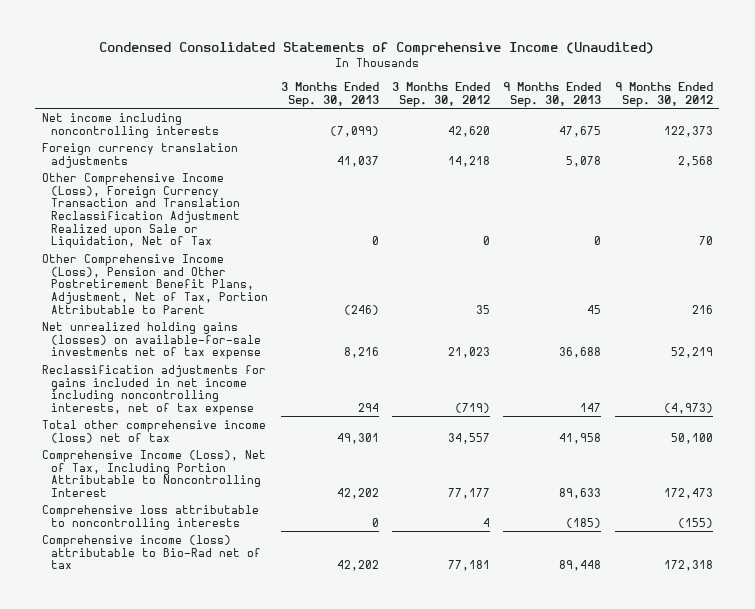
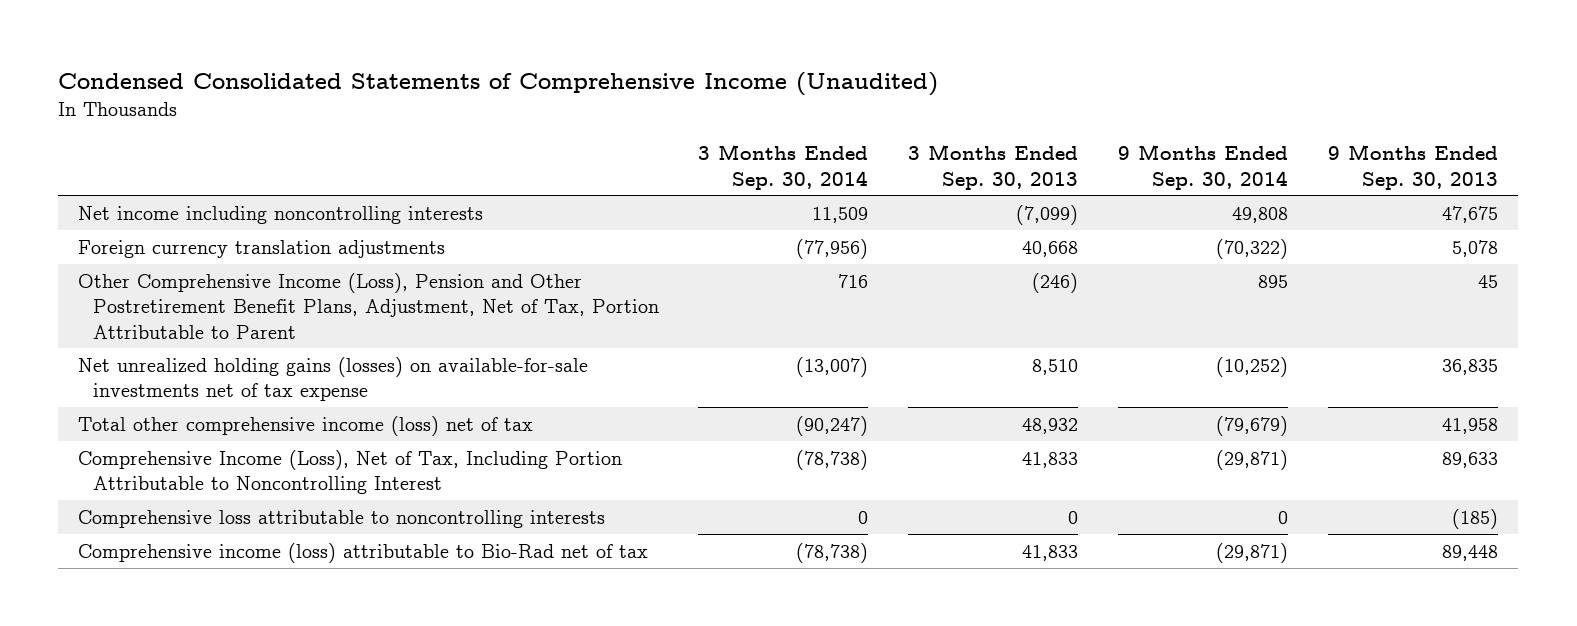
- | 3 Months Ended Sep. 30, 2013 | 3 Months Ended Sep. 30, 2012 | 9 Months Ended Sep. 30, 2013 | 9 Months Ended Sep. 30, 2012
+ | 3 Months Ended Sep. 30, 2014 | 3 Months Ended Sep. 30, 2013 | 9 Months Ended Sep. 30, 2014 | 9 Months Ended Sep. 30, 2013
- Foreign currency translation adjustments | 41,037 | 14,218 | 5,078 | 2,568
- Other Comprehensive Income (Loss), Foreign Currency Transaction and Translation Reclassification Adjustment Realized upon Sale or Liquidation, Net of Tax | 0 | 0 | 0 | 70
+ Foreign currency translation adjustments | (77,956) | 40,668 | (70,322) | 5,078
- Net unrealized holding gains (losses) on available-for-sale investments net of tax expense | 8,216 | 21,023 | 36,688 | 52,219
- Reclassification adjustments for gains included in net income including noncontrolling interests, net of tax expense | 294 | (719) | 147 | (4,973)
- Total other comprehensive income (loss) net of tax | 49,301 | 34,557 | 41,958 | 50,100
- Comprehensive Income (Loss), Net of Tax, Including Portion Attributable to Noncontrolling Interest | 42,202 | 77,177 | 89,633 | 172,473
+ Net unrealized holding gains (losses) on available-for-sale investments net of tax expense | (13,007) | 8,510 | (10,252) | 36,835
+ Total other comprehensive income (loss) net of tax | (90,247) | 48,932 | (79,679) | 41,958
+ Comprehensive Income (Loss), Net of Tax, Including Portion Attributable to Noncontrolling Interest | (78,738) | 41,833 | (29,871) | 89,633
- Comprehensive income (loss) attributable to Bio-Rad net of tax | 42,202 | 77,181 | 89,448 | 172,318
+ Comprehensive income (loss) attributable to Bio-Rad net of tax | (78,738) | 41,833 | (29,871) | 89,448

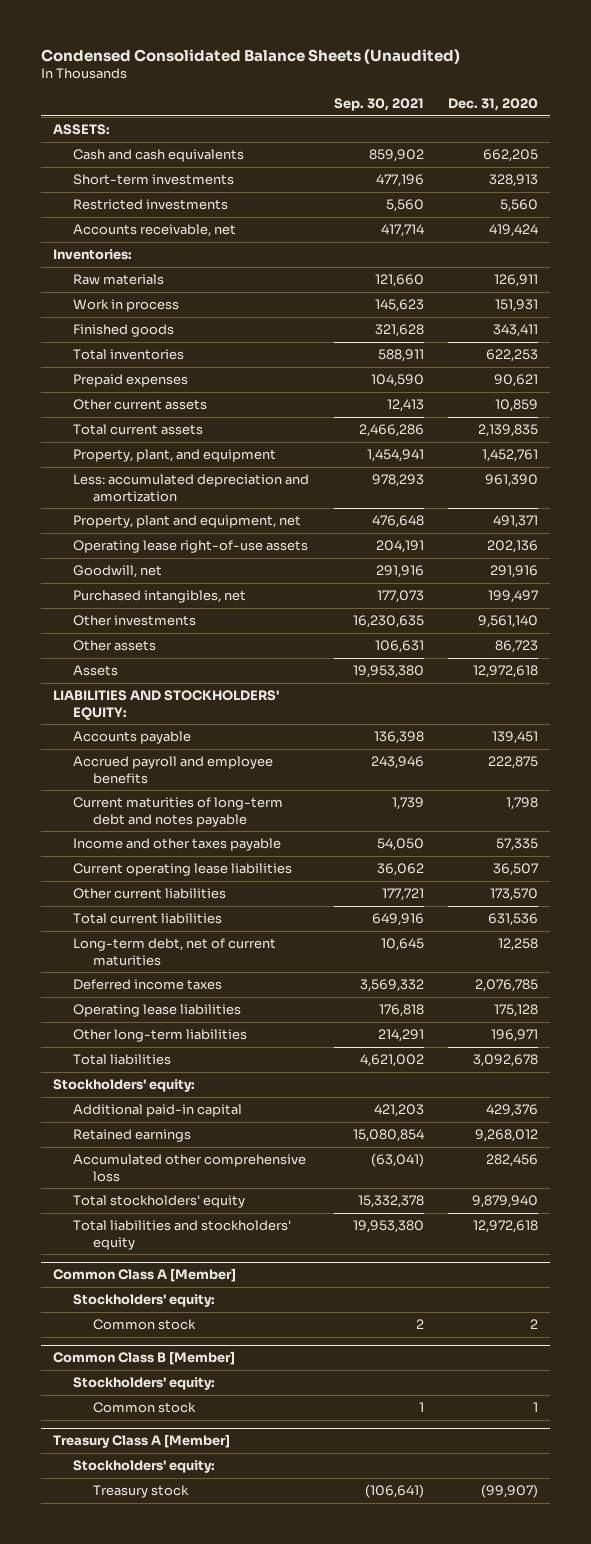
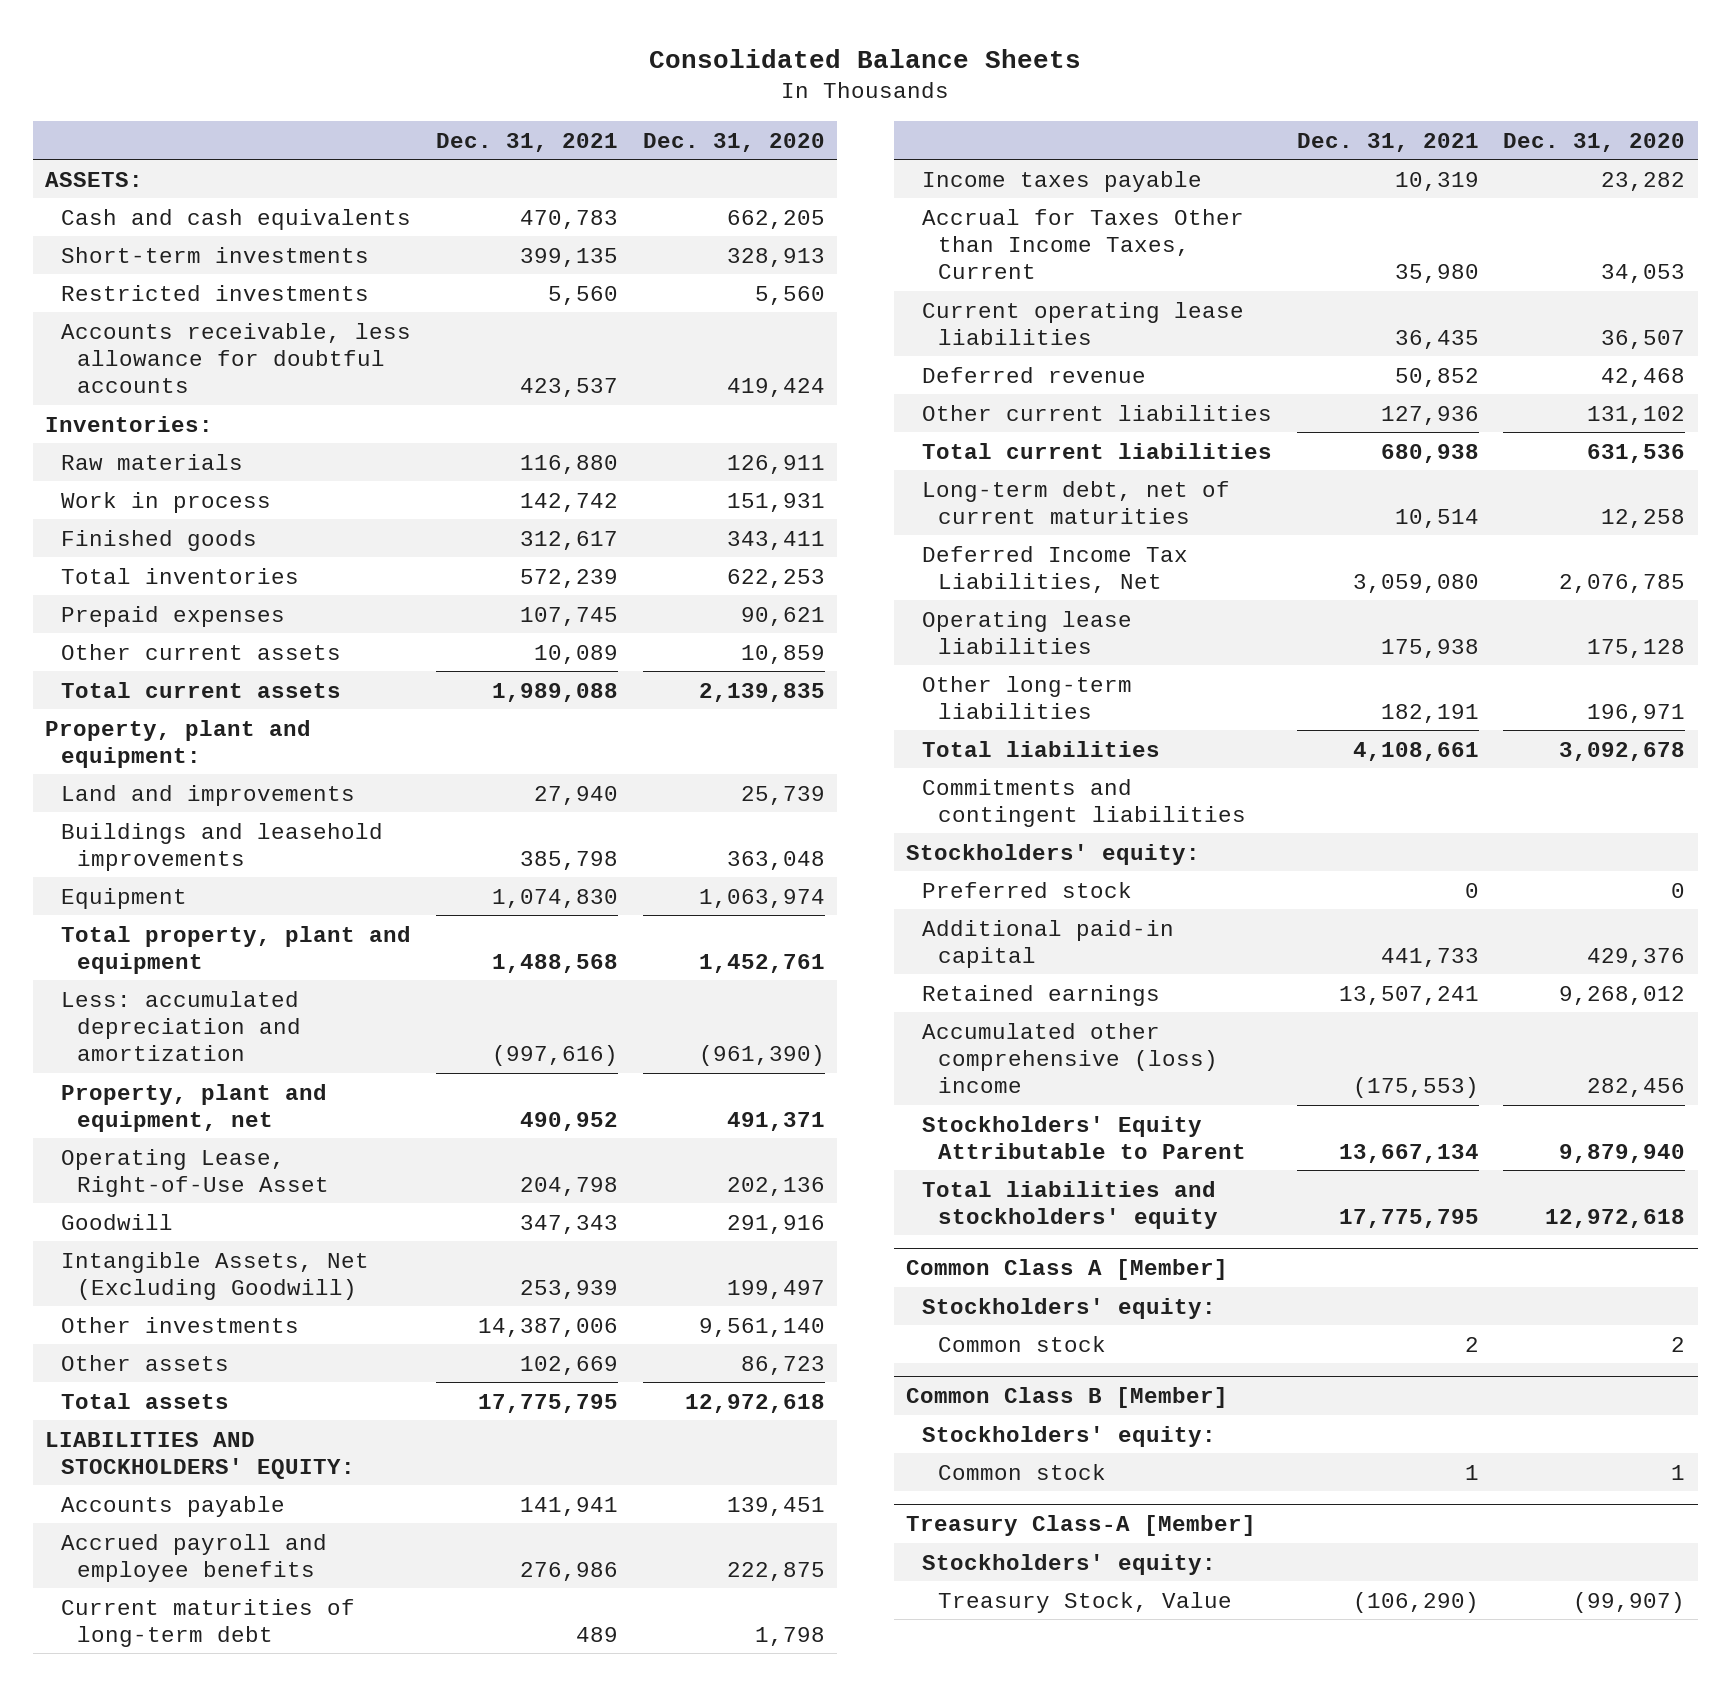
- Condensed Consolidated Balance Sheets (Unaudited)
+ Consolidated Balance Sheets
- | Sep. 30, 2021 | Dec. 31, 2020
+ | Dec. 31, 2021 | Dec. 31, 2020
- Accounts receivable, net | 417,714 | 419,424
+ Accounts receivable, less allowance for doubtful accounts | 423,537 | 419,424
- Property, plant, and equipment | 1,454,941 | 1,452,761
- Less: accumulated depreciation and amortization | 978,293 | 961,390
+ Property, plant and equipment:
+ Land and improvements | 27,940 | 25,739
+ Buildings and leasehold improvements | 385,798 | 363,048
+ Equipment | 1,074,830 | 1,063,974
+ Total property, plant and equipment | 1,488,568 | 1,452,761
+ Less: accumulated depreciation and amortization | (997,616) | (961,390)
- Operating lease right-of-use assets | 204,191 | 202,136
- Goodwill, net | 291,916 | 291,916
- Purchased intangibles, net | 177,073 | 199,497
+ Operating Lease, Right-of-Use Asset | 204,798 | 202,136
+ Goodwill | 347,343 | 291,916
+ Intangible Assets, Net (Excluding Goodwill) | 253,939 | 199,497
- Assets | 19,953,380 | 12,972,618
+ Total assets | 17,775,795 | 12,972,618
- Current maturities of long-term debt and notes payable | 1,739 | 1,798
- Income and other taxes payable | 54,050 | 57,335
+ Current maturities of long-term debt | 489 | 1,798
+ Income taxes payable | 10,319 | 23,282
+ Accrual for Taxes Other than Income Taxes, Current | 35,980 | 34,053
- Other current liabilities | 177,721 | 173,570
+ Deferred revenue | 50,852 | 42,468
+ Other current liabilities | 127,936 | 131,102
- Deferred income taxes | 3,569,332 | 2,076,785
+ Deferred Income Tax Liabilities, Net | 3,059,080 | 2,076,785
+ Commitments and contingent liabilities
+ Preferred stock | 0 | 0
- Accumulated other comprehensive loss | (63,041) | 282,456
- Total stockholders' equity | 15,332,378 | 9,879,940
+ Accumulated other comprehensive (loss) income | (175,553) | 282,456
+ Stockholders' Equity Attributable to Parent | 13,667,134 | 9,879,940
- Treasury Class A [Member]
+ Treasury Class-A [Member]
- Treasury stock | (106,641) | (99,907)
+ Treasury Stock, Value | (106,290) | (99,907)

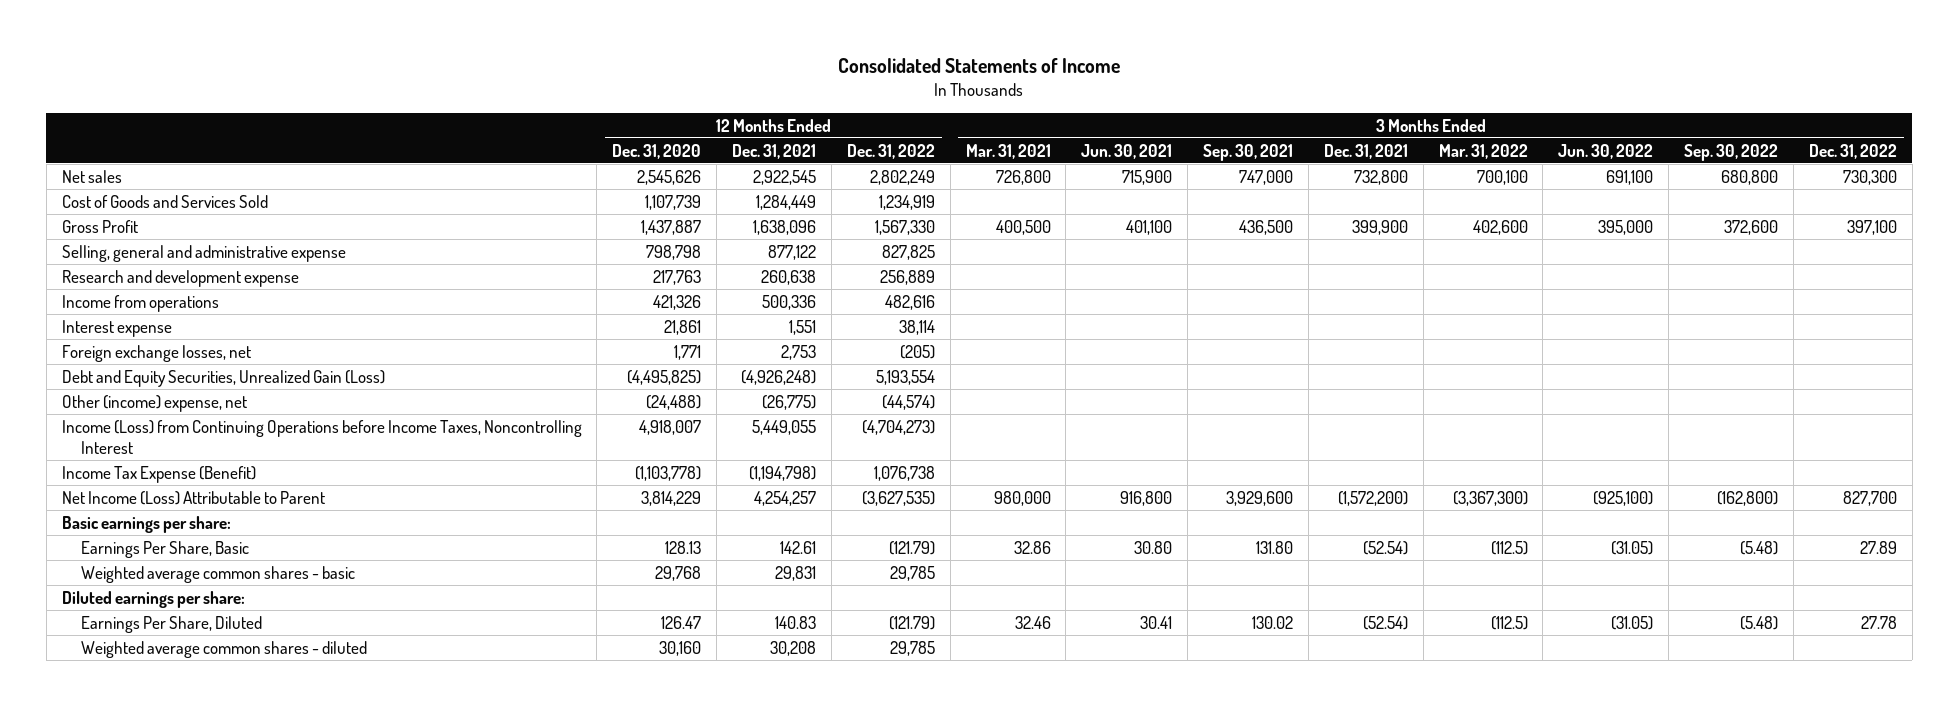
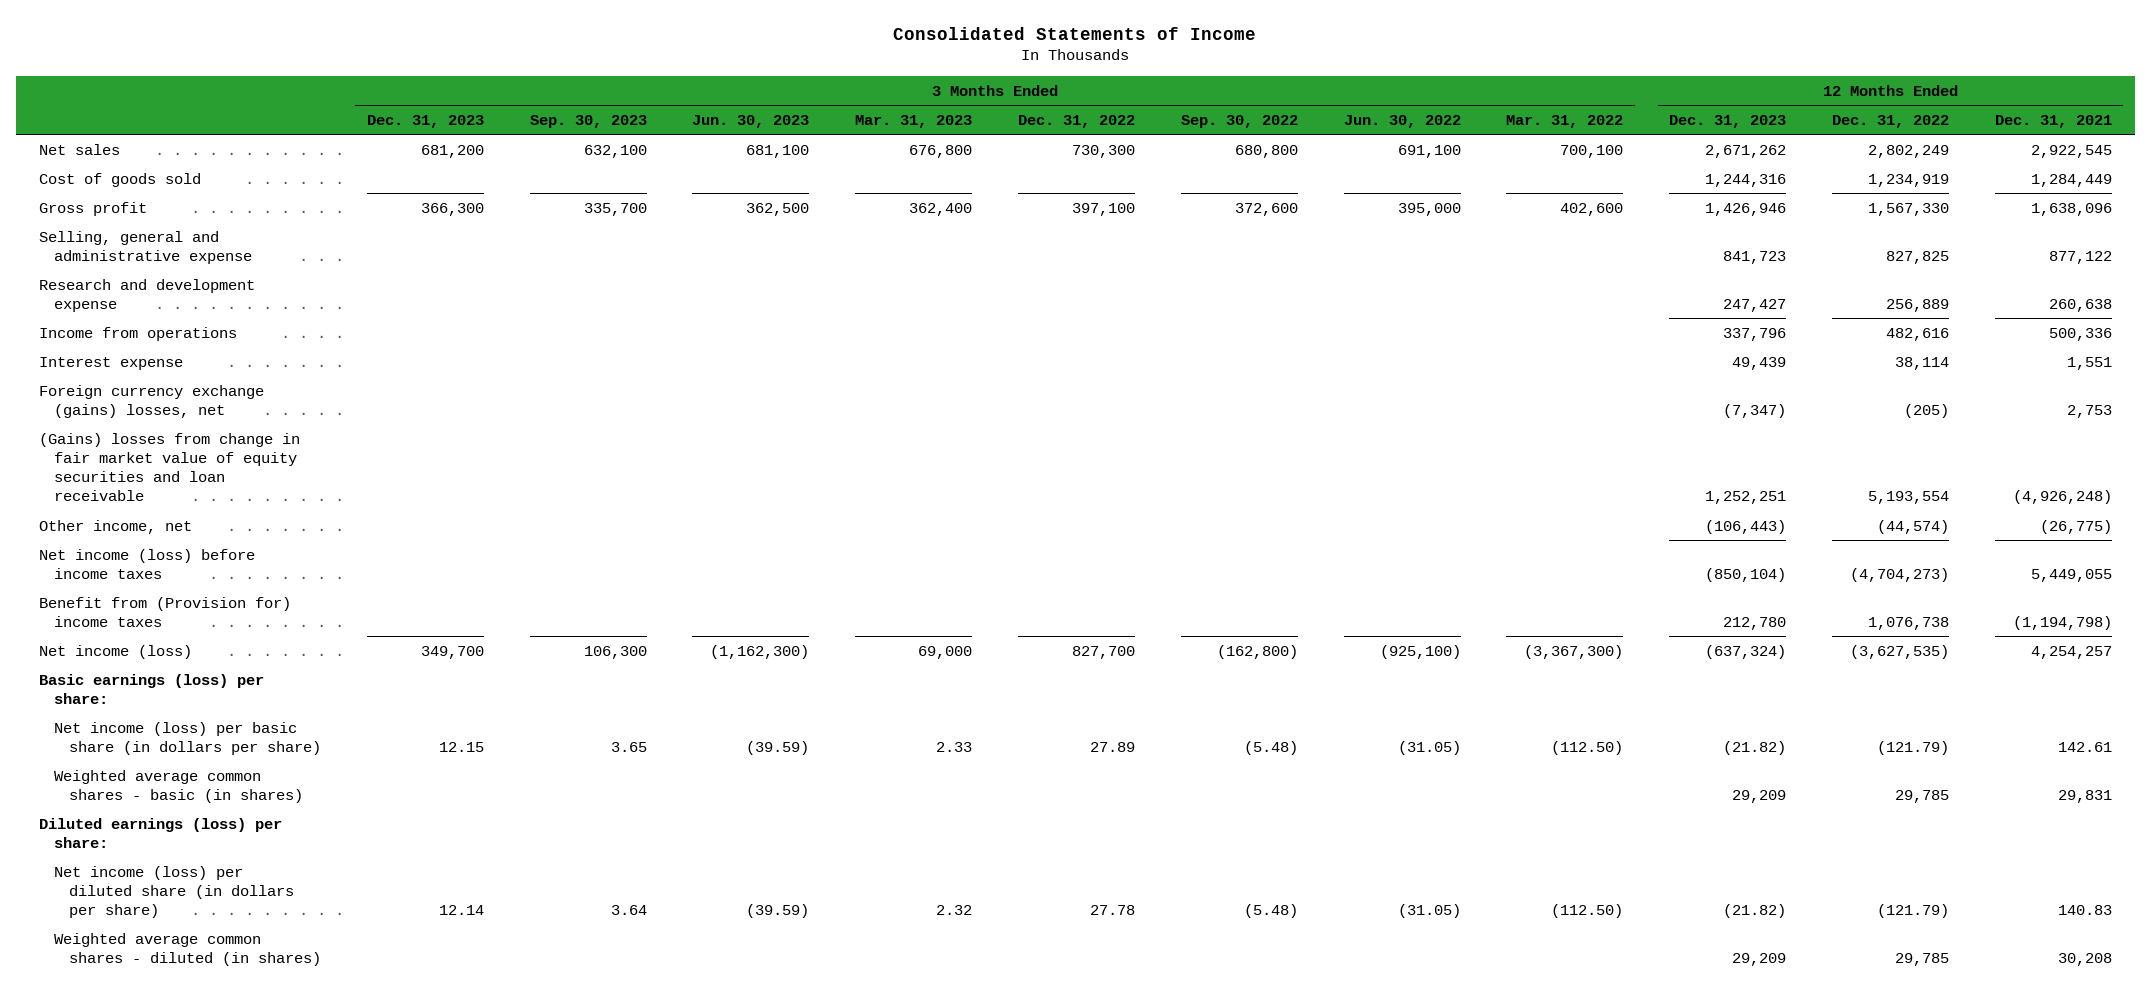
- | 12 Months Ended Dec. 31, 2020 | 12 Months Ended Dec. 31, 2021 | 12 Months Ended Dec. 31, 2022 | 3 Months Ended Mar. 31, 2021 | 3 Months Ended Jun. 30, 2021 | 3 Months Ended Sep. 30, 2021 | 3 Months Ended Dec. 31, 2021 | 3 Months Ended Mar. 31, 2022 | 3 Months Ended Jun. 30, 2022 | 3 Months Ended Sep. 30, 2022 | 3 Months Ended Dec. 31, 2022
+ | 3 Months Ended Dec. 31, 2023 | 3 Months Ended Sep. 30, 2023 | 3 Months Ended Jun. 30, 2023 | 3 Months Ended Mar. 31, 2023 | 3 Months Ended Dec. 31, 2022 | 3 Months Ended Sep. 30, 2022 | 3 Months Ended Jun. 30, 2022 | 3 Months Ended Mar. 31, 2022 | 12 Months Ended Dec. 31, 2023 | 12 Months Ended Dec. 31, 2022 | 12 Months Ended Dec. 31, 2021
- Cost of Goods and Services Sold | 1,107,739 | 1,284,449 | 1,234,919 | | | | | | | |
- Gross Profit | 1,437,887 | 1,638,096 | 1,567,330 | 400,500 | 401,100 | 436,500 | 399,900 | 402,600 | 395,000 | 372,600 | 397,100
+ Cost of goods sold | | | | | | | | | 1,244,316 | 1,234,919 | 1,284,449
+ Gross profit | 366,300 | 335,700 | 362,500 | 362,400 | 397,100 | 372,600 | 395,000 | 402,600 | 1,426,946 | 1,567,330 | 1,638,096
- Foreign exchange losses, net | 1,771 | 2,753 | (205) | | | | | | | |
- Debt and Equity Securities, Unrealized Gain (Loss) | (4,495,825) | (4,926,248) | 5,193,554 | | | | | | | |
- Other (income) expense, net | (24,488) | (26,775) | (44,574) | | | | | | | |
- Income (Loss) from Continuing Operations before Income Taxes, Noncontrolling Interest | 4,918,007 | 5,449,055 | (4,704,273) | | | | | | | |
- Income Tax Expense (Benefit) | (1,103,778) | (1,194,798) | 1,076,738 | | | | | | | |
- Net Income (Loss) Attributable to Parent | 3,814,229 | 4,254,257 | (3,627,535) | 980,000 | 916,800 | 3,929,600 | (1,572,200) | (3,367,300) | (925,100) | (162,800) | 827,700
- Basic earnings per share:
- Earnings Per Share, Basic | 128.13 | 142.61 | (121.79) | 32.86 | 30.80 | 131.80 | (52.54) | (112.5) | (31.05) | (5.48) | 27.89
- Weighted average common shares - basic | 29,768 | 29,831 | 29,785 | | | | | | | |
- Diluted earnings per share:
- Earnings Per Share, Diluted | 126.47 | 140.83 | (121.79) | 32.46 | 30.41 | 130.02 | (52.54) | (112.5) | (31.05) | (5.48) | 27.78
- Weighted average common shares - diluted | 30,160 | 30,208 | 29,785 | | | | | | | |
+ Foreign currency exchange (gains) losses, net | | | | | | | | | (7,347) | (205) | 2,753
+ (Gains) losses from change in fair market value of equity securities and loan receivable | | | | | | | | | 1,252,251 | 5,193,554 | (4,926,248)
+ Other income, net | | | | | | | | | (106,443) | (44,574) | (26,775)
+ Net income (loss) before income taxes | | | | | | | | | (850,104) | (4,704,273) | 5,449,055
+ Benefit from (Provision for) income taxes | | | | | | | | | 212,780 | 1,076,738 | (1,194,798)
+ Net income (loss) | 349,700 | 106,300 | (1,162,300) | 69,000 | 827,700 | (162,800) | (925,100) | (3,367,300) | (637,324) | (3,627,535) | 4,254,257
+ Basic earnings (loss) per share:
+ Net income (loss) per basic share (in dollars per share) | 12.15 | 3.65 | (39.59) | 2.33 | 27.89 | (5.48) | (31.05) | (112.50) | (21.82) | (121.79) | 142.61
+ Weighted average common shares - basic (in shares) | | | | | | | | | 29,209 | 29,785 | 29,831
+ Diluted earnings (loss) per share:
+ Net income (loss) per diluted share (in dollars per share) | 12.14 | 3.64 | (39.59) | 2.32 | 27.78 | (5.48) | (31.05) | (112.50) | (21.82) | (121.79) | 140.83
+ Weighted average common shares - diluted (in shares) | | | | | | | | | 29,209 | 29,785 | 30,208

